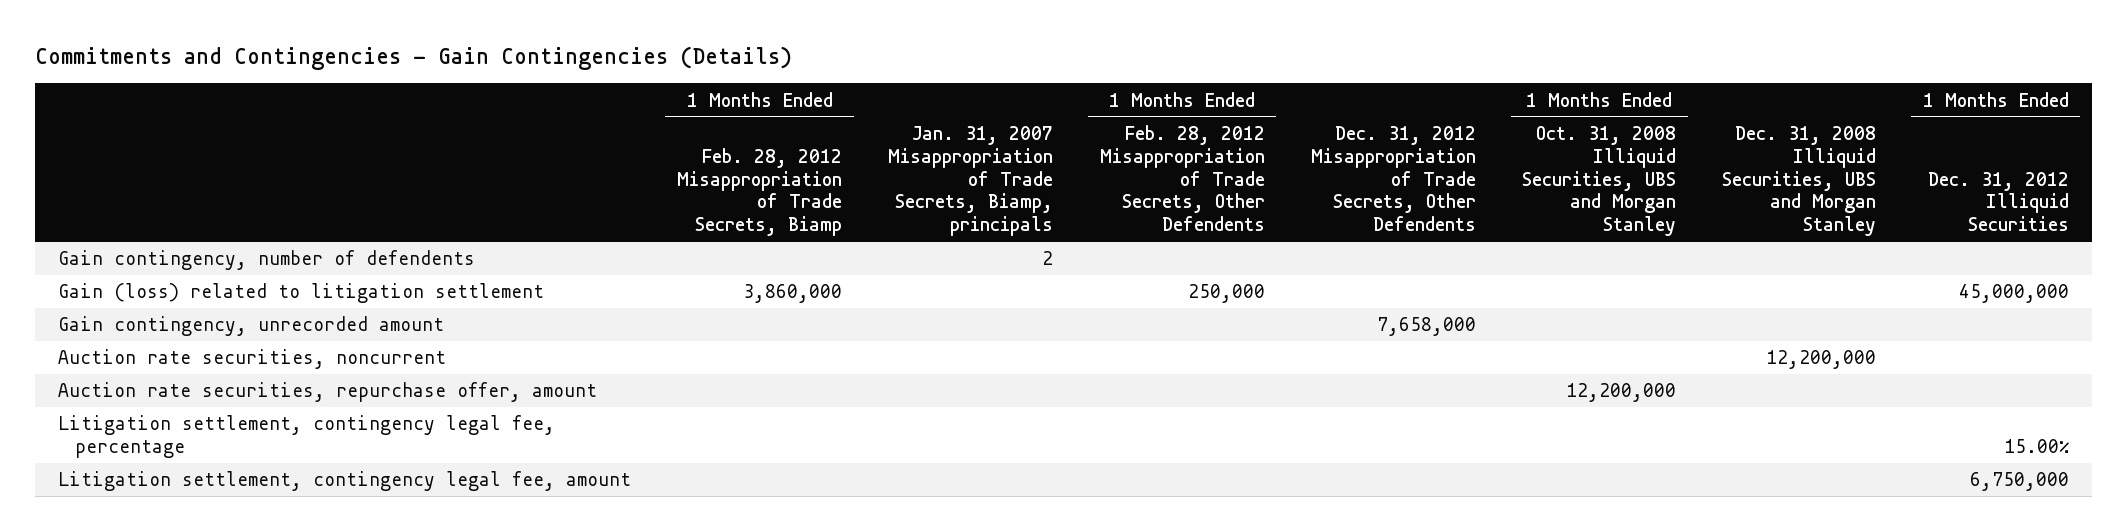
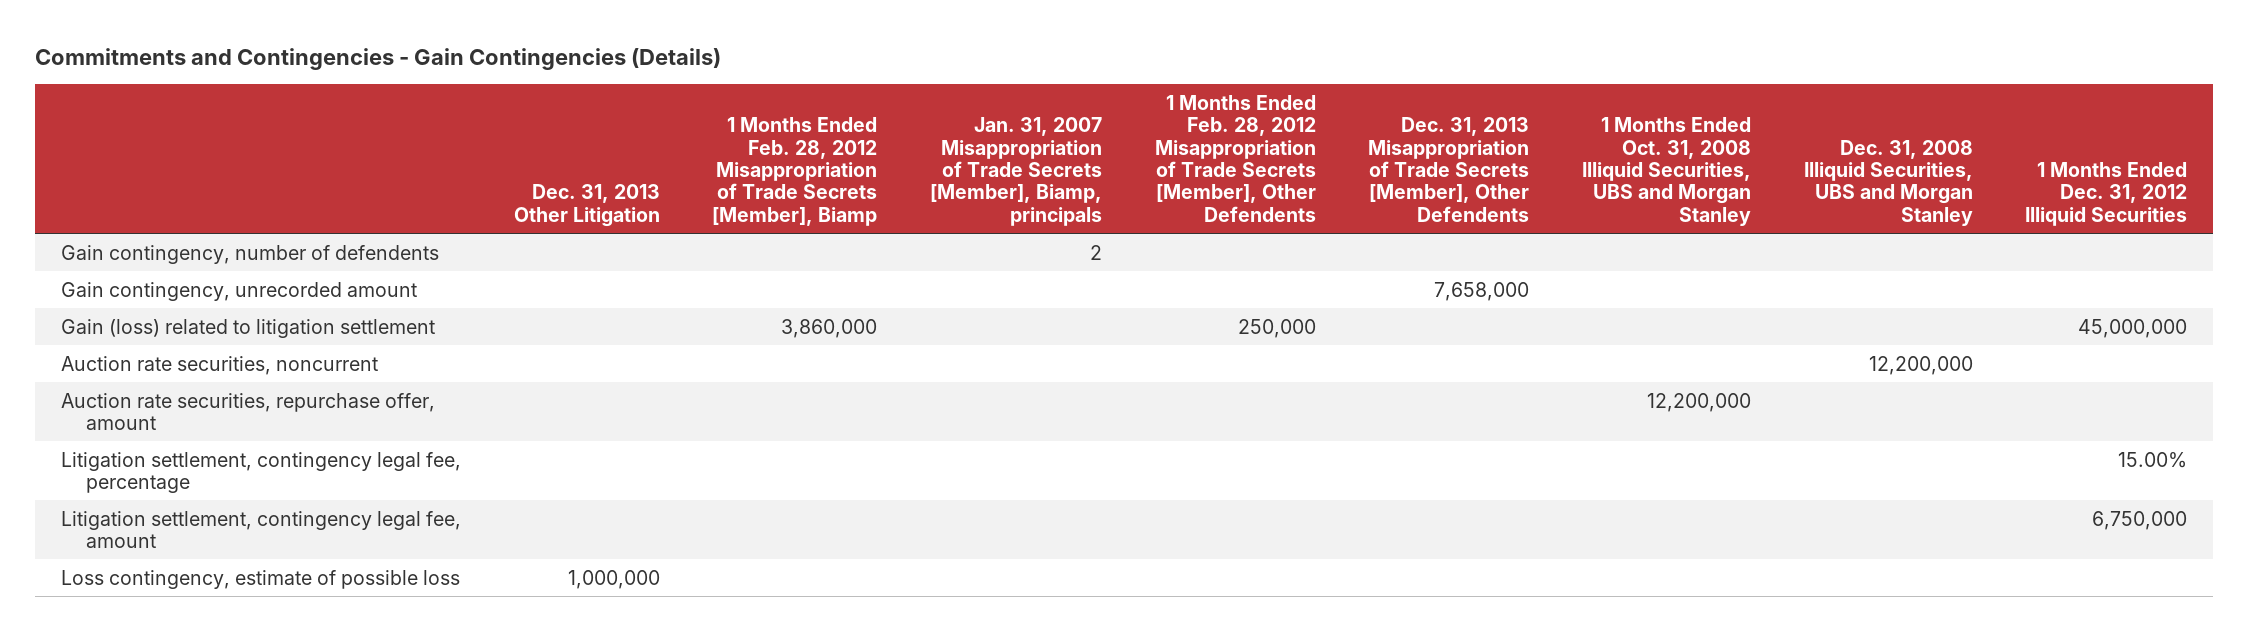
- | 1 Months Ended Feb. 28, 2012 Misappropriation of Trade Secrets, Biamp | Jan. 31, 2007 Misappropriation of Trade Secrets, Biamp, principals | 1 Months Ended Feb. 28, 2012 Misappropriation of Trade Secrets, Other Defendents | Dec. 31, 2012 Misappropriation of Trade Secrets, Other Defendents | 1 Months Ended Oct. 31, 2008 Illiquid Securities, UBS and Morgan Stanley | Dec. 31, 2008 Illiquid Securities, UBS and Morgan Stanley | 1 Months Ended Dec. 31, 2012 Illiquid Securities
+ | Dec. 31, 2013 Other Litigation | 1 Months Ended Feb. 28, 2012 Misappropriation of Trade Secrets [Member], Biamp | Jan. 31, 2007 Misappropriation of Trade Secrets [Member], Biamp, principals | 1 Months Ended Feb. 28, 2012 Misappropriation of Trade Secrets [Member], Other Defendents | Dec. 31, 2013 Misappropriation of Trade Secrets [Member], Other Defendents | 1 Months Ended Oct. 31, 2008 Illiquid Securities, UBS and Morgan Stanley | Dec. 31, 2008 Illiquid Securities, UBS and Morgan Stanley | 1 Months Ended Dec. 31, 2012 Illiquid Securities
moved down: Gain (loss) related to litigation settlement | | 3,860,000 | | 250,000 | | | | 45,000,000
+ Loss contingency, estimate of possible loss | 1,000,000 | | | | | | |

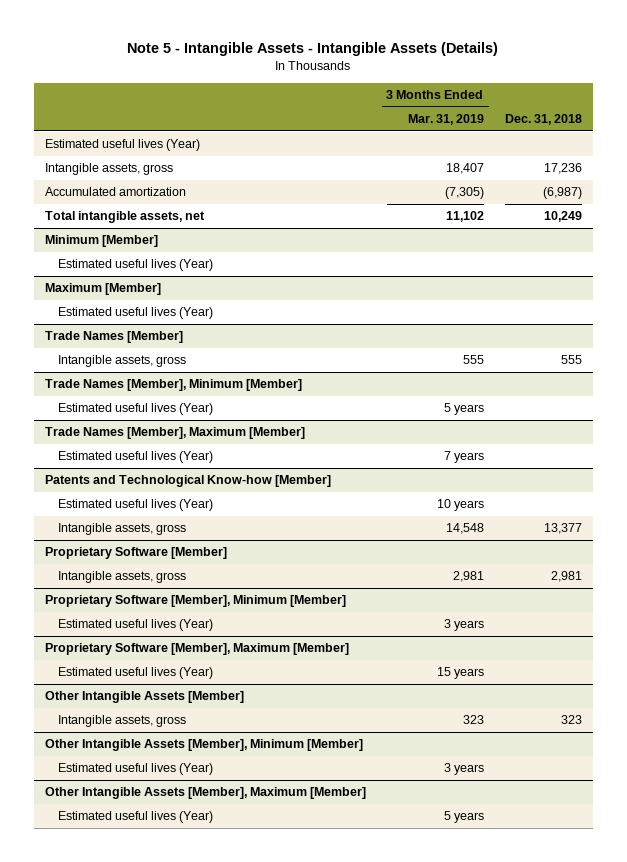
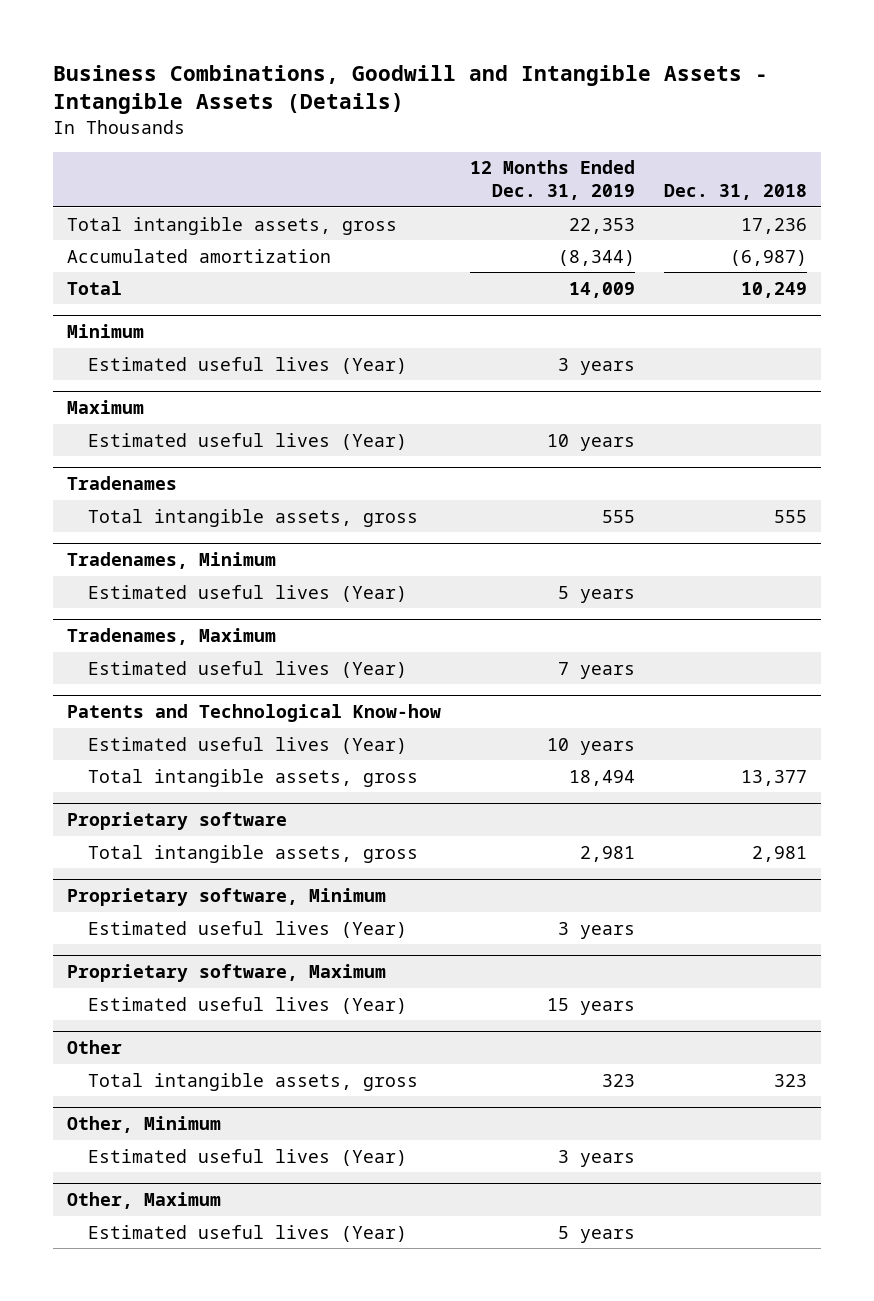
- Note 5 - Intangible Assets - Intangible Assets (Details)
+ Business Combinations, Goodwill and Intangible Assets - Intangible Assets (Details)
- | 3 Months Ended Mar. 31, 2019 | Dec. 31, 2018
+ | 12 Months Ended Dec. 31, 2019 | Dec. 31, 2018
- Estimated useful lives (Year)
- Intangible assets, gross | 18,407 | 17,236
+ Total intangible assets, gross | 22,353 | 17,236
- Total intangible assets, net | 11,102 | 10,249
- Minimum [Member]
+ Total | 14,009 | 10,249
+ Minimum
- Maximum [Member]
+ Maximum
- Trade Names [Member]
- Intangible assets, gross | 555 | 555
- Trade Names [Member], Minimum [Member]
- Estimated useful lives (Year) | 5 years |
- Trade Names [Member], Maximum [Member]
- Estimated useful lives (Year) | 7 years |
- Patents and Technological Know-how [Member]
+ Tradenames
+ Total intangible assets, gross | 555 | 555
+ Tradenames, Minimum
+ Estimated useful lives (Year) | 5 years |
+ Tradenames, Maximum
+ Estimated useful lives (Year) | 7 years |
+ Patents and Technological Know-how
- Intangible assets, gross | 14,548 | 13,377
- Proprietary Software [Member]
- Intangible assets, gross | 2,981 | 2,981
- Proprietary Software [Member], Minimum [Member]
+ Total intangible assets, gross | 18,494 | 13,377
+ Proprietary software
+ Total intangible assets, gross | 2,981 | 2,981
+ Proprietary software, Minimum
- Proprietary Software [Member], Maximum [Member]
+ Proprietary software, Maximum
- Other Intangible Assets [Member]
- Intangible assets, gross | 323 | 323
- Other Intangible Assets [Member], Minimum [Member]
+ Other
+ Total intangible assets, gross | 323 | 323
+ Other, Minimum
- Other Intangible Assets [Member], Maximum [Member]
+ Other, Maximum

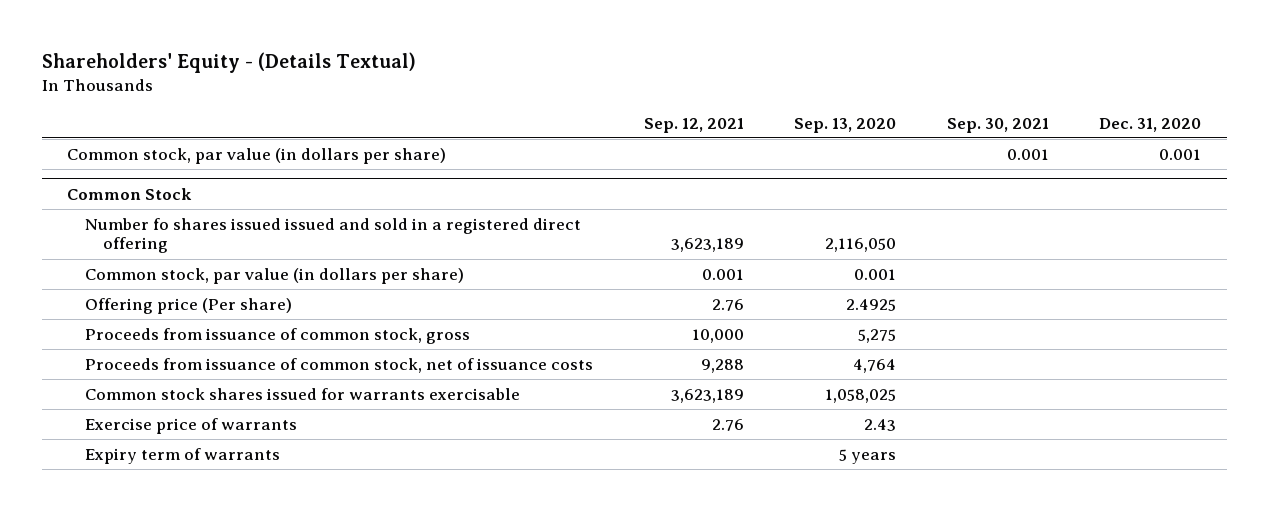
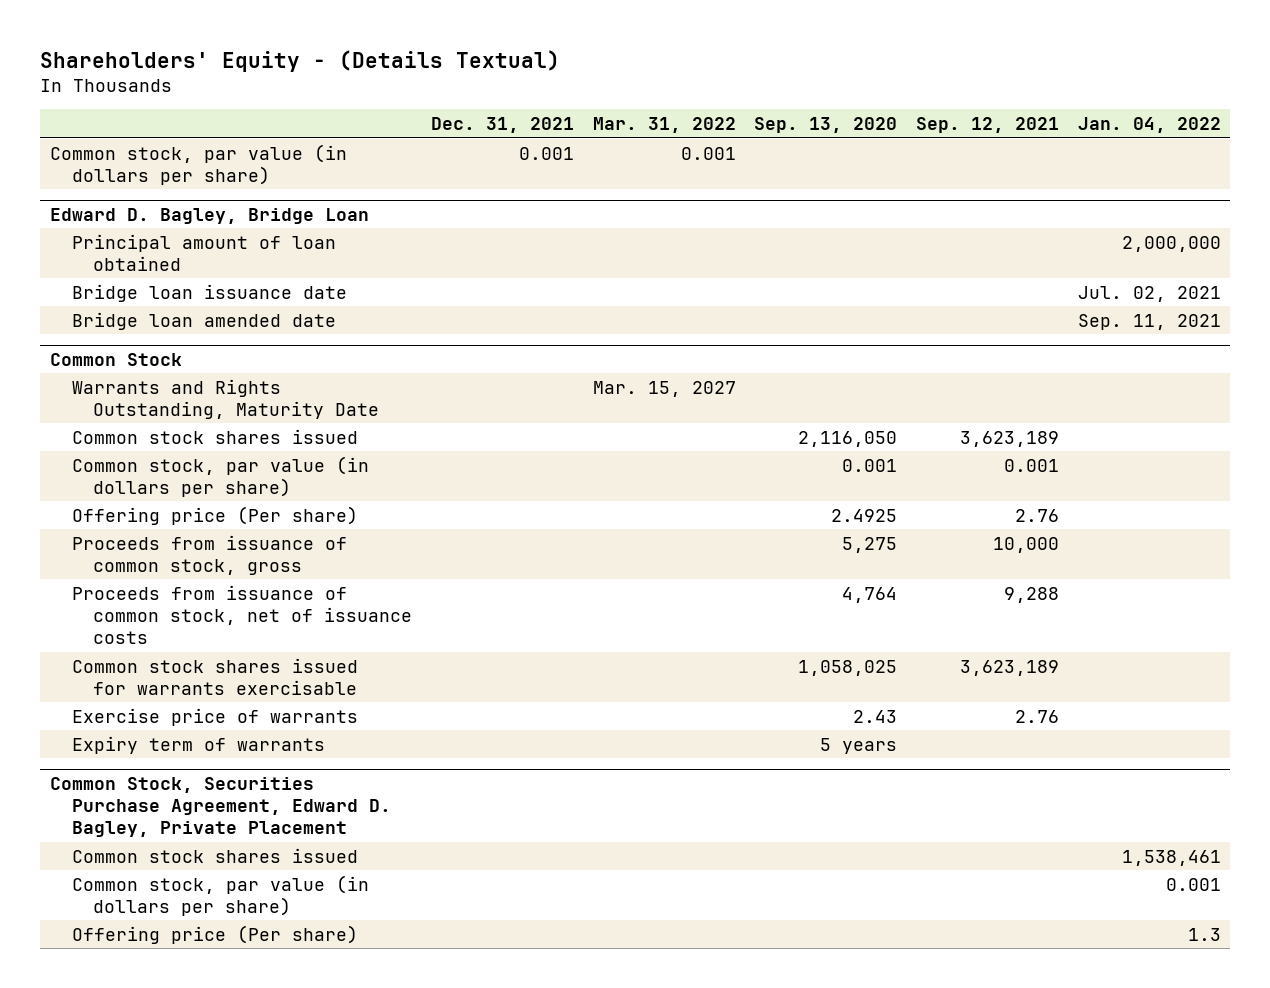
- | Sep. 12, 2021 | Sep. 13, 2020 | Sep. 30, 2021 | Dec. 31, 2020
+ | Dec. 31, 2021 | Mar. 31, 2022 | Sep. 13, 2020 | Sep. 12, 2021 | Jan. 04, 2022
+ Edward D. Bagley, Bridge Loan
+ Principal amount of loan obtained | | | | | 2,000,000
+ Bridge loan issuance date | | | | | Jul. 02, 2021
+ Bridge loan amended date | | | | | Sep. 11, 2021
@ Common Stock
- Number fo shares issued issued and sold in a registered direct offering | 3,623,189 | 2,116,050 | |
+ Warrants and Rights Outstanding, Maturity Date | | Mar. 15, 2027 | | |
+ Common stock shares issued | | | 2,116,050 | 3,623,189 |
+ Common Stock, Securities Purchase Agreement, Edward D. Bagley, Private Placement
+ Common stock shares issued | | | | | 1,538,461
+ Common stock, par value (in dollars per share) | | | | | 0.001
+ Offering price (Per share) | | | | | 1.3

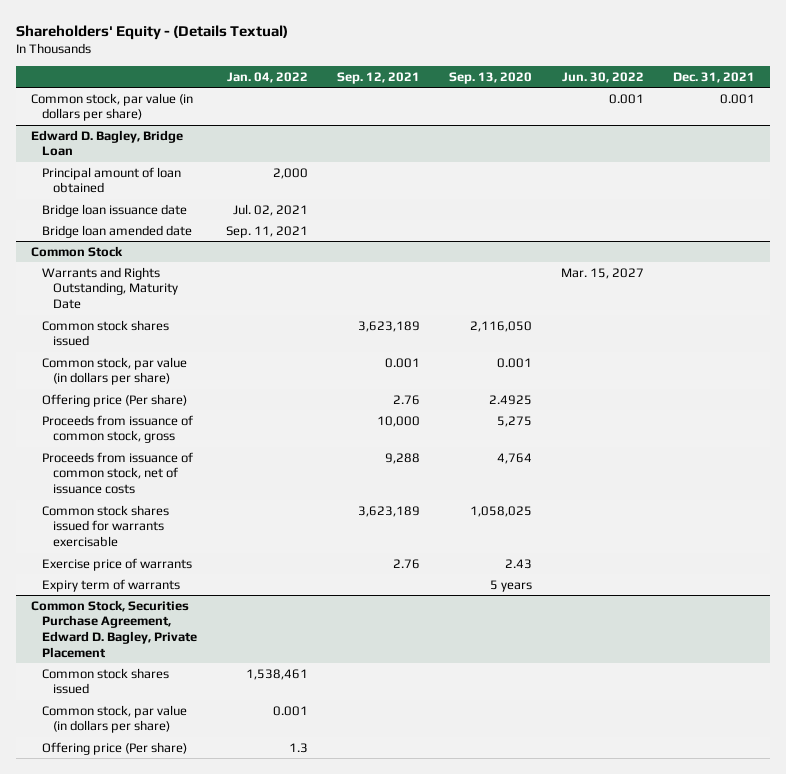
- | Dec. 31, 2021 | Mar. 31, 2022 | Sep. 13, 2020 | Sep. 12, 2021 | Jan. 04, 2022
+ | Jan. 04, 2022 | Sep. 12, 2021 | Sep. 13, 2020 | Jun. 30, 2022 | Dec. 31, 2021
@ Edward D. Bagley, Bridge Loan
- Principal amount of loan obtained | | | | | 2,000,000
+ Principal amount of loan obtained | 2,000 | | | |

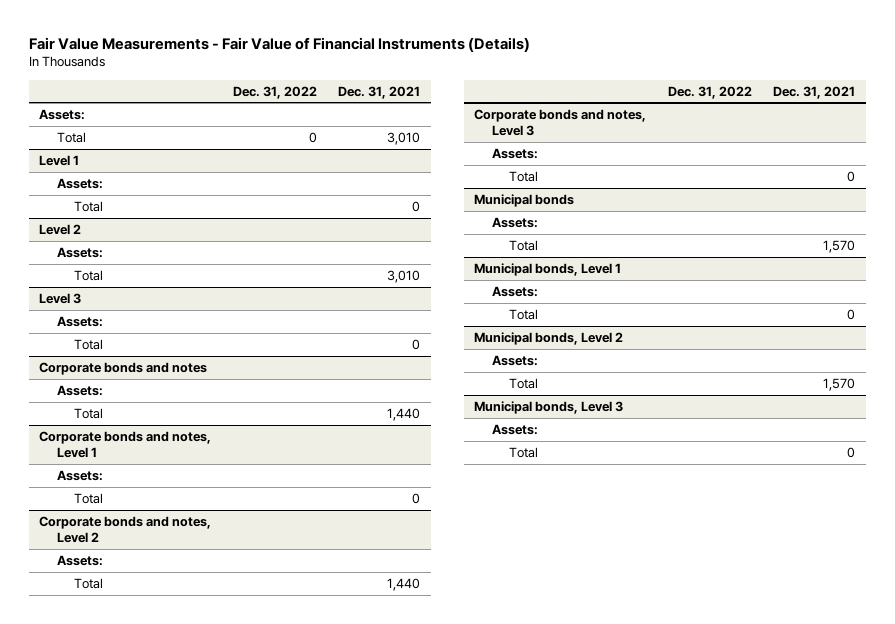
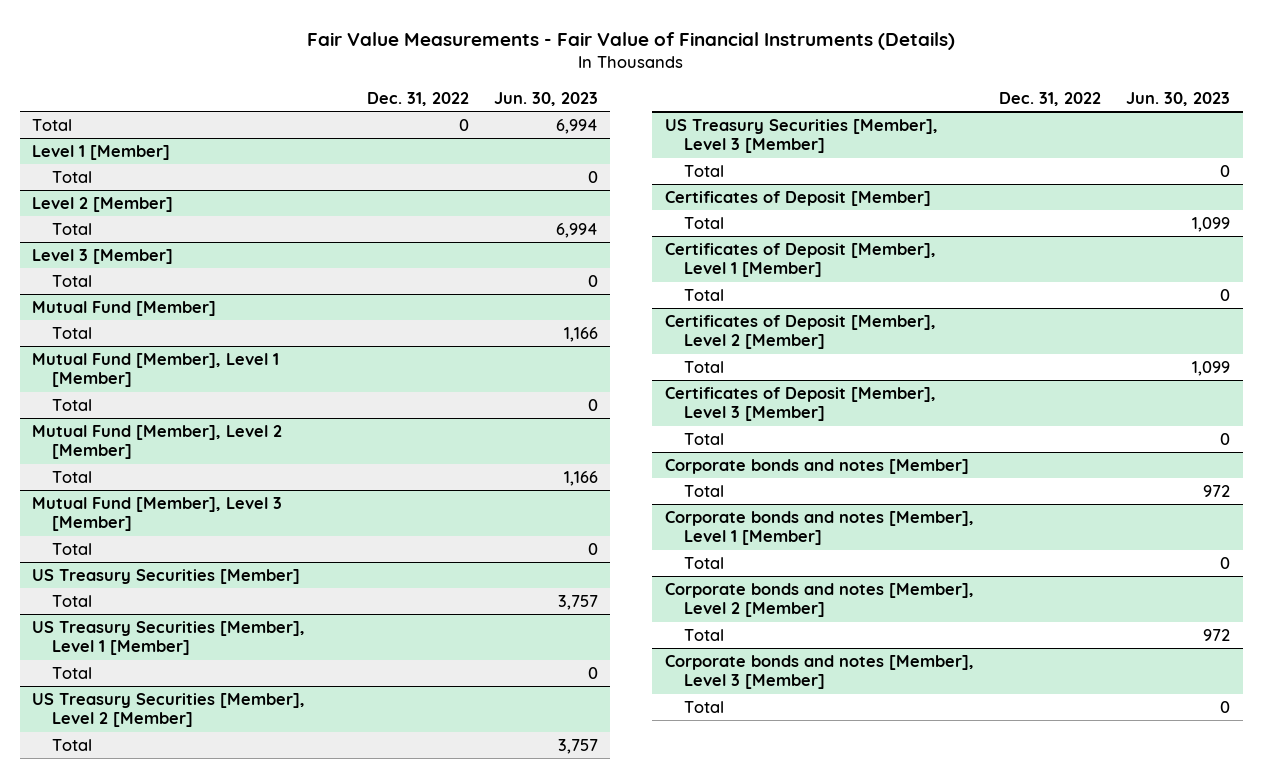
- | Dec. 31, 2022 | Dec. 31, 2021
+ | Dec. 31, 2022 | Jun. 30, 2023
- Assets:
- Level 1
- Assets:
+ Level 1 [Member]
- Level 2
- Assets:
+ Level 2 [Member]
- Level 3
- Assets:
+ Level 3 [Member]
- Corporate bonds and notes
- Assets:
+ Mutual Fund [Member]
+ Total | | 1,166
+ Mutual Fund [Member], Level 1 [Member]
+ Total | | 0
+ Mutual Fund [Member], Level 2 [Member]
+ Total | | 1,166
+ Mutual Fund [Member], Level 3 [Member]
+ Total | | 0
+ US Treasury Securities [Member]
+ Total | | 3,757
+ US Treasury Securities [Member], Level 1 [Member]
+ Total | | 0
+ US Treasury Securities [Member], Level 2 [Member]
+ Total | | 3,757
+ US Treasury Securities [Member], Level 3 [Member]
+ Total | | 0
+ Certificates of Deposit [Member]
+ Total | | 1,099
+ Certificates of Deposit [Member], Level 1 [Member]
+ Total | | 0
+ Certificates of Deposit [Member], Level 2 [Member]
+ Total | | 1,099
+ Certificates of Deposit [Member], Level 3 [Member]
+ Total | | 0
+ Corporate bonds and notes [Member]
- Corporate bonds and notes, Level 1
- Assets:
+ Corporate bonds and notes [Member], Level 1 [Member]
- Corporate bonds and notes, Level 2
- Assets:
+ Corporate bonds and notes [Member], Level 2 [Member]
- Corporate bonds and notes, Level 3
- Assets:
+ Corporate bonds and notes [Member], Level 3 [Member]
- Municipal bonds
- Assets:
- Total | | 1,570
- Municipal bonds, Level 1
- Assets:
- Total | | 0
- Municipal bonds, Level 2
- Assets:
- Total | | 1,570
- Municipal bonds, Level 3
- Assets:
- Total | | 0

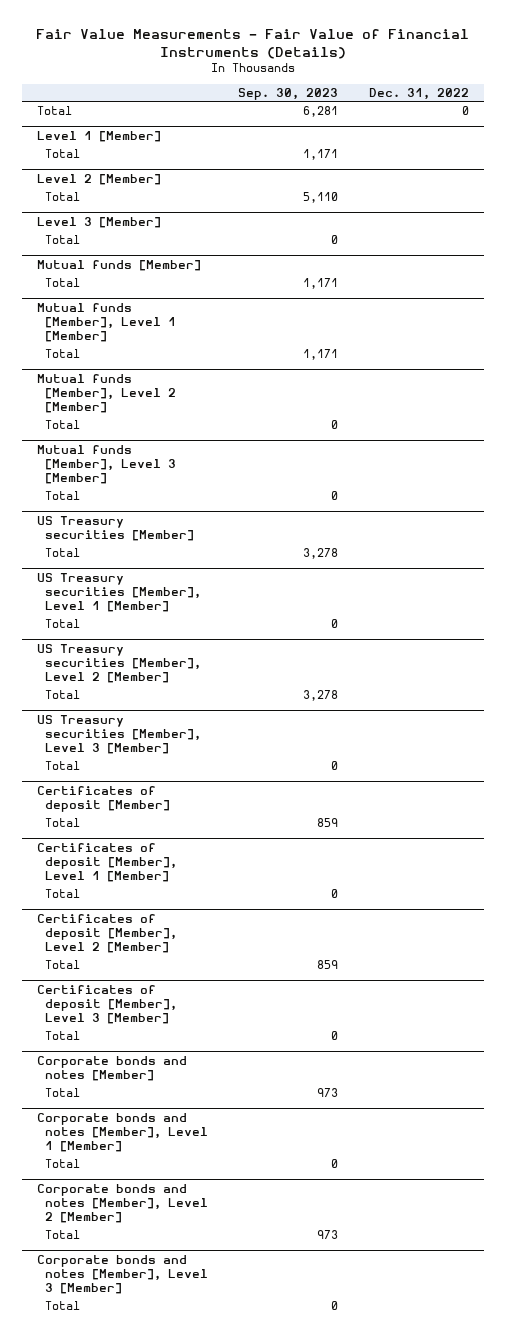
- | Dec. 31, 2022 | Jun. 30, 2023
+ | Sep. 30, 2023 | Dec. 31, 2022
- Mutual Fund [Member]
+ Mutual funds [Member]
- Mutual Fund [Member], Level 1 [Member]
+ Mutual funds [Member], Level 1 [Member]
- Mutual Fund [Member], Level 2 [Member]
+ Mutual funds [Member], Level 2 [Member]
- Mutual Fund [Member], Level 3 [Member]
+ Mutual funds [Member], Level 3 [Member]
- US Treasury Securities [Member]
+ US Treasury securities [Member]
- US Treasury Securities [Member], Level 1 [Member]
+ US Treasury securities [Member], Level 1 [Member]
- US Treasury Securities [Member], Level 2 [Member]
+ US Treasury securities [Member], Level 2 [Member]
- US Treasury Securities [Member], Level 3 [Member]
+ US Treasury securities [Member], Level 3 [Member]
- Certificates of Deposit [Member]
+ Certificates of deposit [Member]
- Certificates of Deposit [Member], Level 1 [Member]
+ Certificates of deposit [Member], Level 1 [Member]
- Certificates of Deposit [Member], Level 2 [Member]
+ Certificates of deposit [Member], Level 2 [Member]
- Certificates of Deposit [Member], Level 3 [Member]
+ Certificates of deposit [Member], Level 3 [Member]

